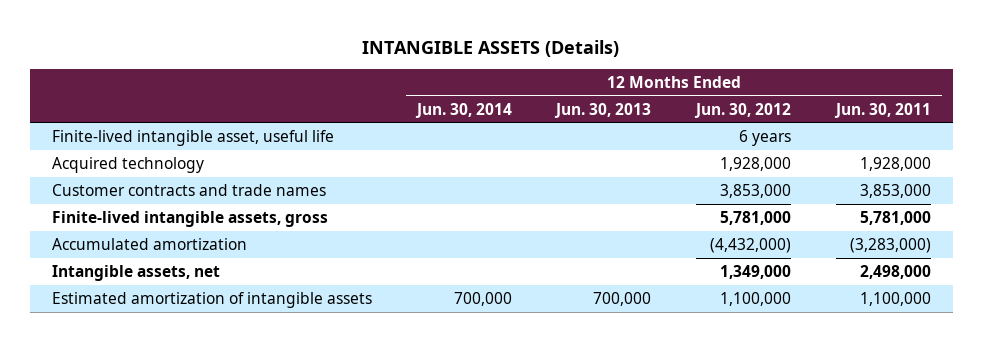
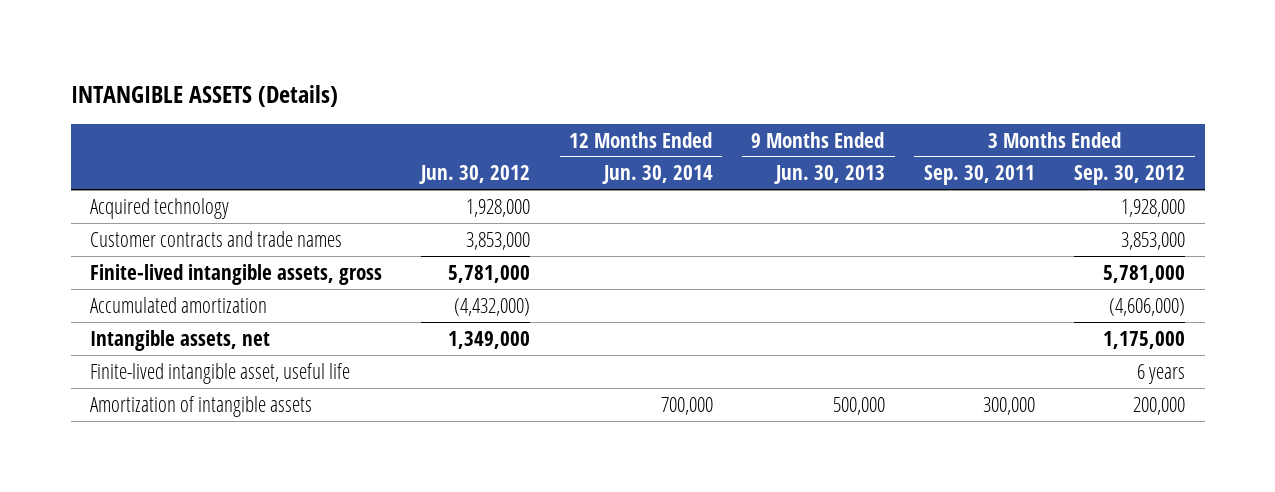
- | 12 Months Ended Jun. 30, 2014 | 12 Months Ended Jun. 30, 2013 | 12 Months Ended Jun. 30, 2012 | 12 Months Ended Jun. 30, 2011
+ | Jun. 30, 2012 | 12 Months Ended Jun. 30, 2014 | 9 Months Ended Jun. 30, 2013 | 3 Months Ended Sep. 30, 2011 | 3 Months Ended Sep. 30, 2012
- Estimated amortization of intangible assets | 700,000 | 700,000 | 1,100,000 | 1,100,000
moved down: Finite-lived intangible asset, useful life | | | | | 6 years
+ Amortization of intangible assets | | 700,000 | 500,000 | 300,000 | 200,000

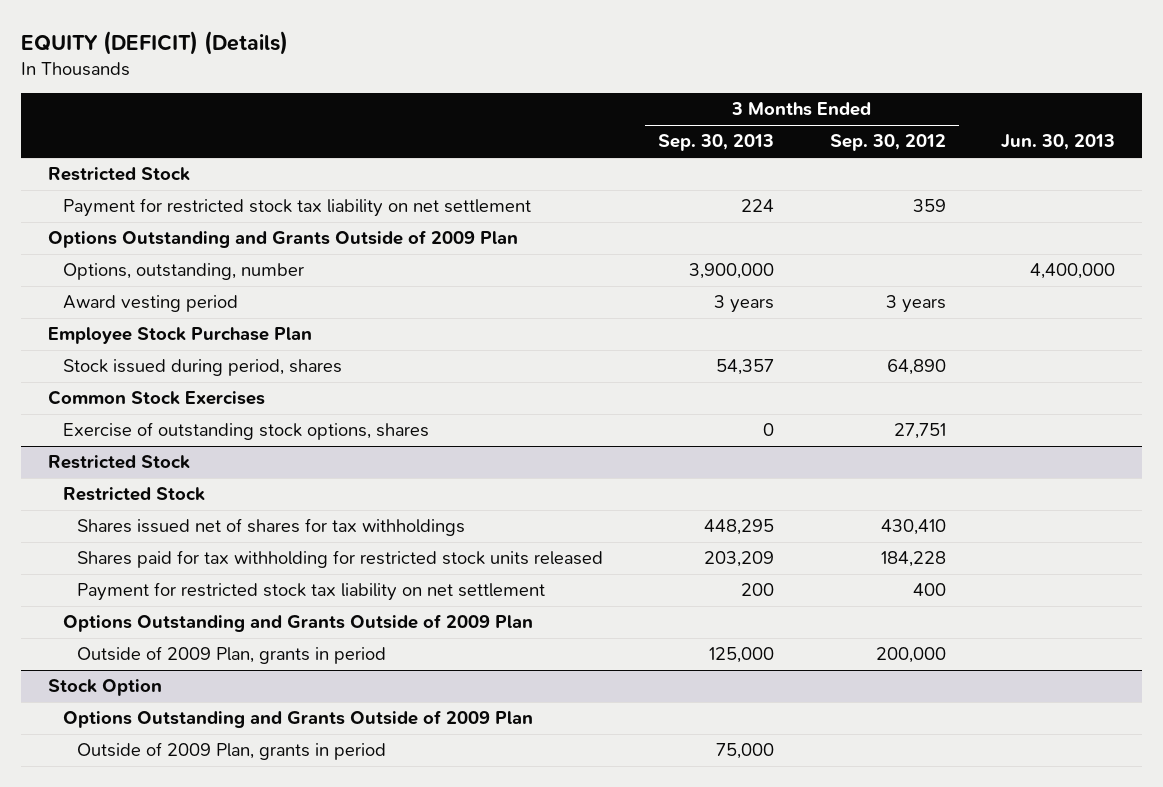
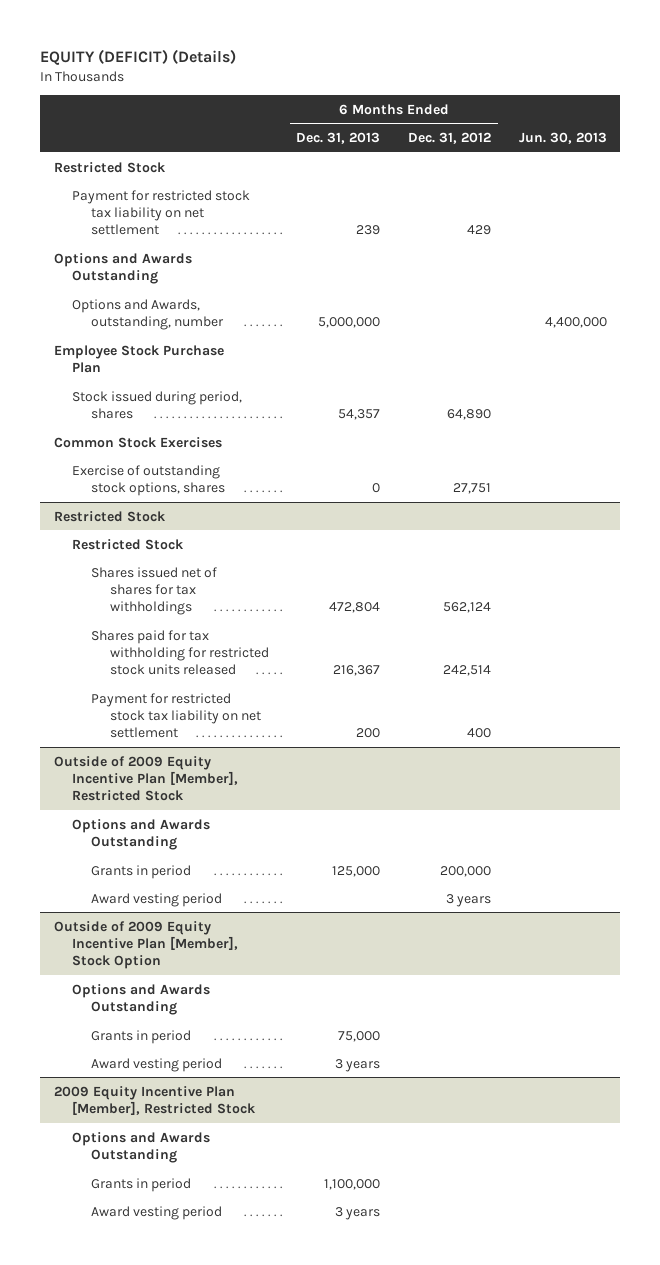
- | 3 Months Ended Sep. 30, 2013 | 3 Months Ended Sep. 30, 2012 | Jun. 30, 2013
+ | 6 Months Ended Dec. 31, 2013 | 6 Months Ended Dec. 31, 2012 | Jun. 30, 2013
- Options Outstanding and Grants Outside of 2009 Plan
- Options, outstanding, number | 3,900,000 | | 4,400,000
- Award vesting period | 3 years | 3 years |
+ Options and Awards Outstanding
+ Options and Awards, outstanding, number | 5,000,000 | | 4,400,000
@ Restricted Stock
- Options Outstanding and Grants Outside of 2009 Plan
- Outside of 2009 Plan, grants in period | 125,000 | 200,000 |
- Stock Option
- Options Outstanding and Grants Outside of 2009 Plan
- Outside of 2009 Plan, grants in period | 75,000 | |
+ Outside of 2009 Equity Incentive Plan [Member], Restricted Stock
+ Options and Awards Outstanding
+ Grants in period | 125,000 | 200,000 |
+ Award vesting period | | 3 years |
+ Outside of 2009 Equity Incentive Plan [Member], Stock Option
+ Options and Awards Outstanding
+ Grants in period | 75,000 | |
+ Award vesting period | 3 years | |
+ 2009 Equity Incentive Plan [Member], Restricted Stock
+ Options and Awards Outstanding
+ Grants in period | 1,100,000 | |
+ Award vesting period | 3 years | |

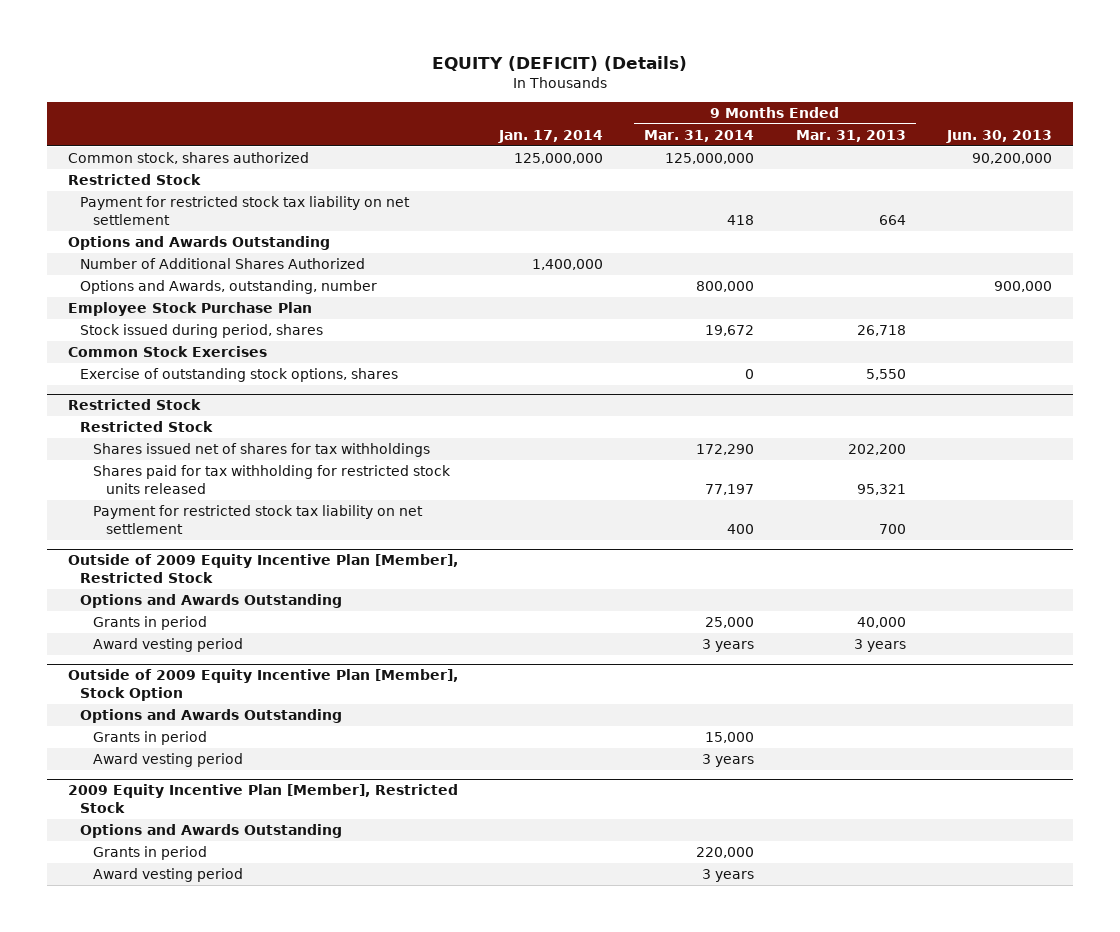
- | 6 Months Ended Dec. 31, 2013 | 6 Months Ended Dec. 31, 2012 | Jun. 30, 2013
+ | Jan. 17, 2014 | 9 Months Ended Mar. 31, 2014 | 9 Months Ended Mar. 31, 2013 | Jun. 30, 2013
+ Common stock, shares authorized | 125,000,000 | 125,000,000 | | 90,200,000
- Options and Awards, outstanding, number | 5,000,000 | | 4,400,000
+ Number of Additional Shares Authorized | 1,400,000 | | |
+ Options and Awards, outstanding, number | | 800,000 | | 900,000

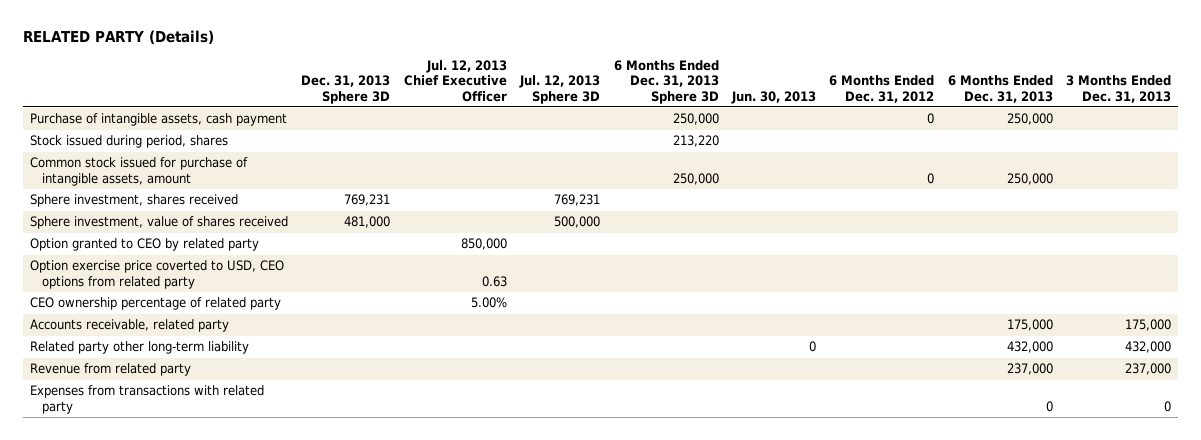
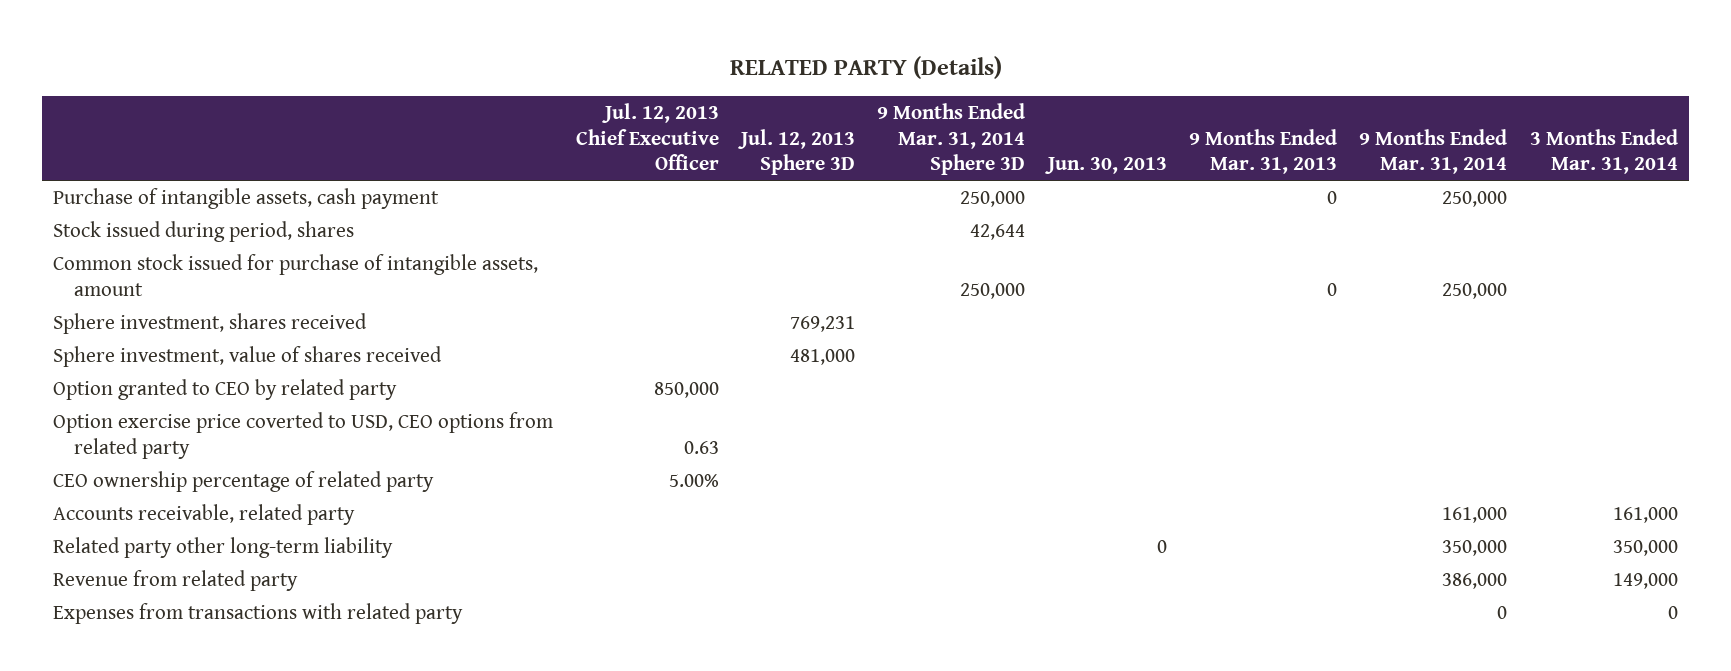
- | Dec. 31, 2013 Sphere 3D | Jul. 12, 2013 Chief Executive Officer | Jul. 12, 2013 Sphere 3D | 6 Months Ended Dec. 31, 2013 Sphere 3D | Jun. 30, 2013 | 6 Months Ended Dec. 31, 2012 | 6 Months Ended Dec. 31, 2013 | 3 Months Ended Dec. 31, 2013
+ | Jul. 12, 2013 Chief Executive Officer | Jul. 12, 2013 Sphere 3D | 9 Months Ended Mar. 31, 2014 Sphere 3D | Jun. 30, 2013 | 9 Months Ended Mar. 31, 2013 | 9 Months Ended Mar. 31, 2014 | 3 Months Ended Mar. 31, 2014
- Sphere investment, value of shares received | 481,000 | | 500,000 | | | | |
+ Sphere investment, value of shares received | | 481,000 | | | | |

